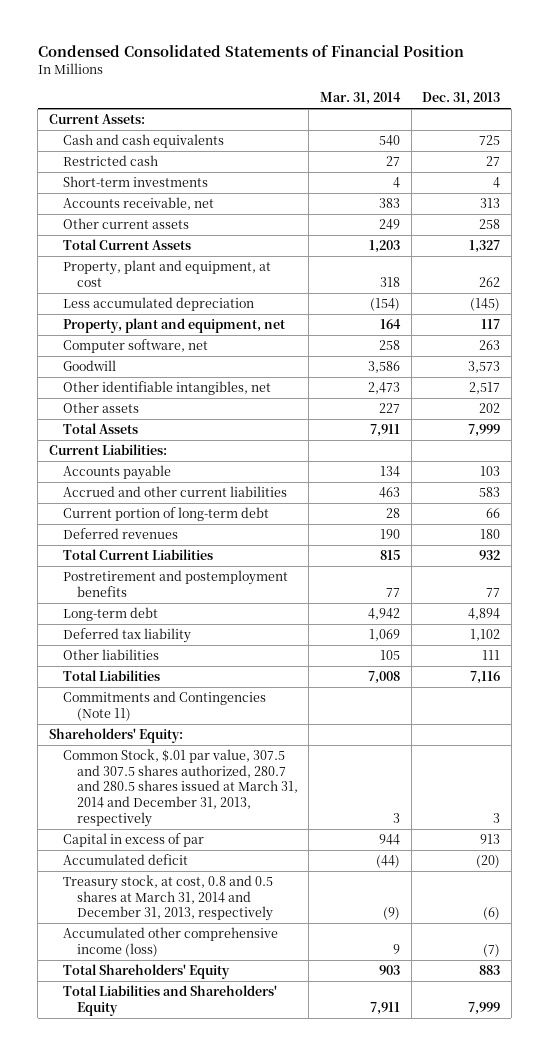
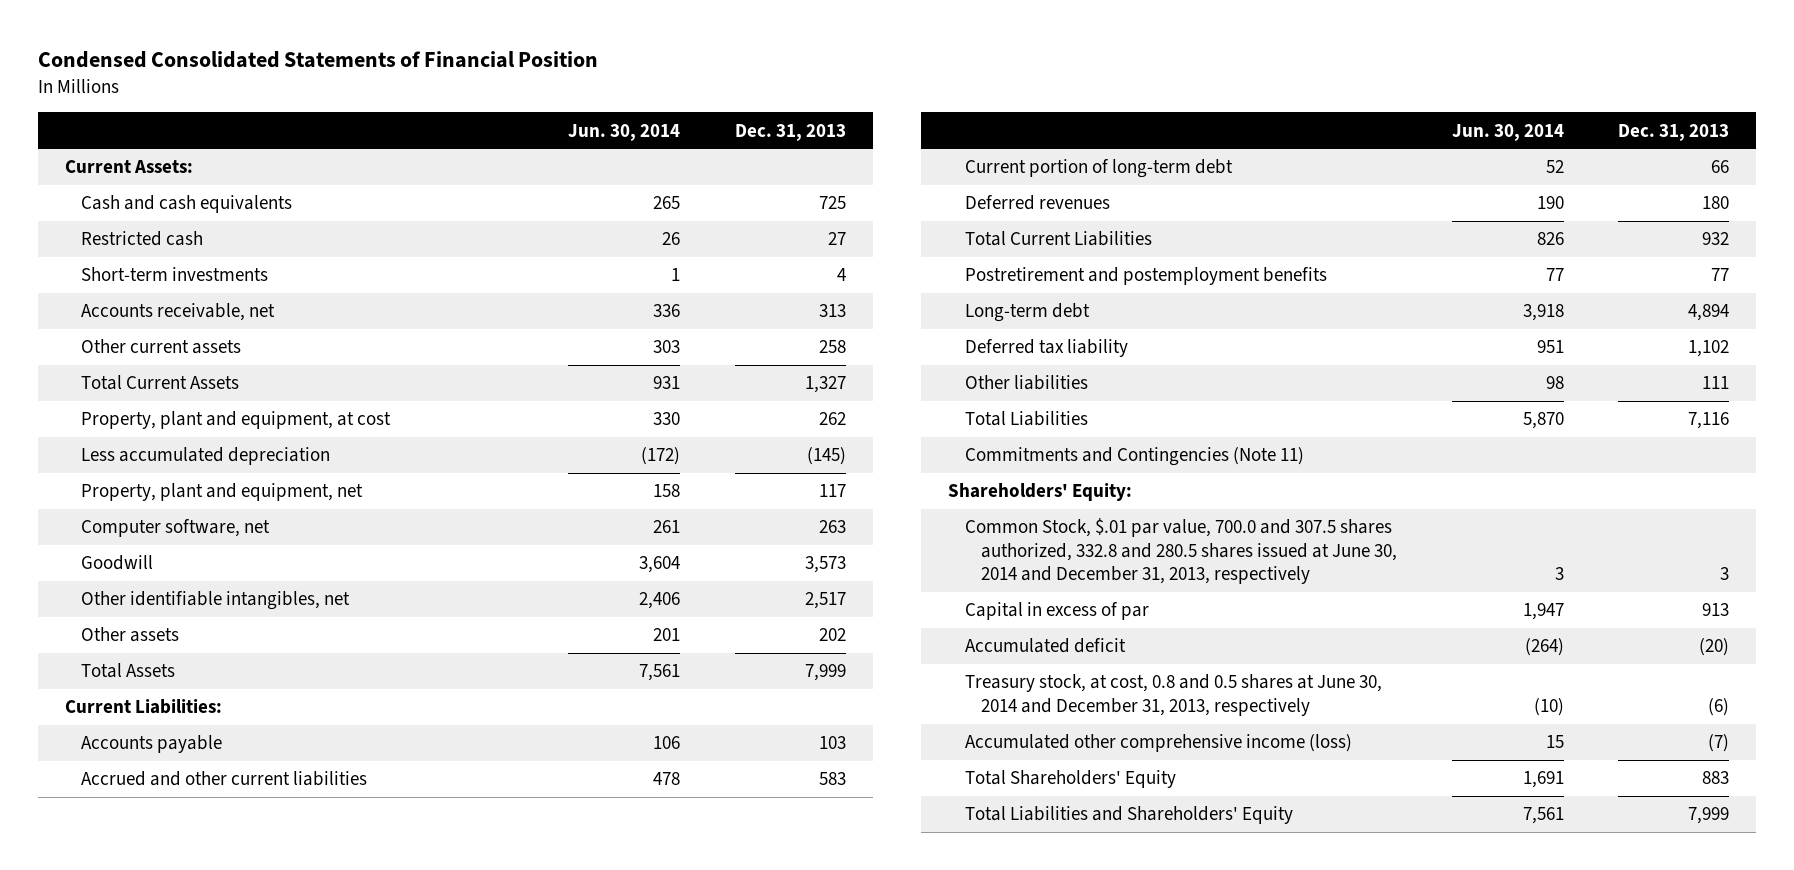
- | Mar. 31, 2014 | Dec. 31, 2013
+ | Jun. 30, 2014 | Dec. 31, 2013
- Common Stock, $.01 par value, 307.5 and 307.5 shares authorized, 280.7 and 280.5 shares issued at March 31, 2014 and December 31, 2013, respectively | 3 | 3
+ Common Stock, $.01 par value, 700.0 and 307.5 shares authorized, 332.8 and 280.5 shares issued at June 30, 2014 and December 31, 2013, respectively | 3 | 3
- Treasury stock, at cost, 0.8 and 0.5 shares at March 31, 2014 and December 31, 2013, respectively | (9) | (6)
+ Treasury stock, at cost, 0.8 and 0.5 shares at June 30, 2014 and December 31, 2013, respectively | (10) | (6)

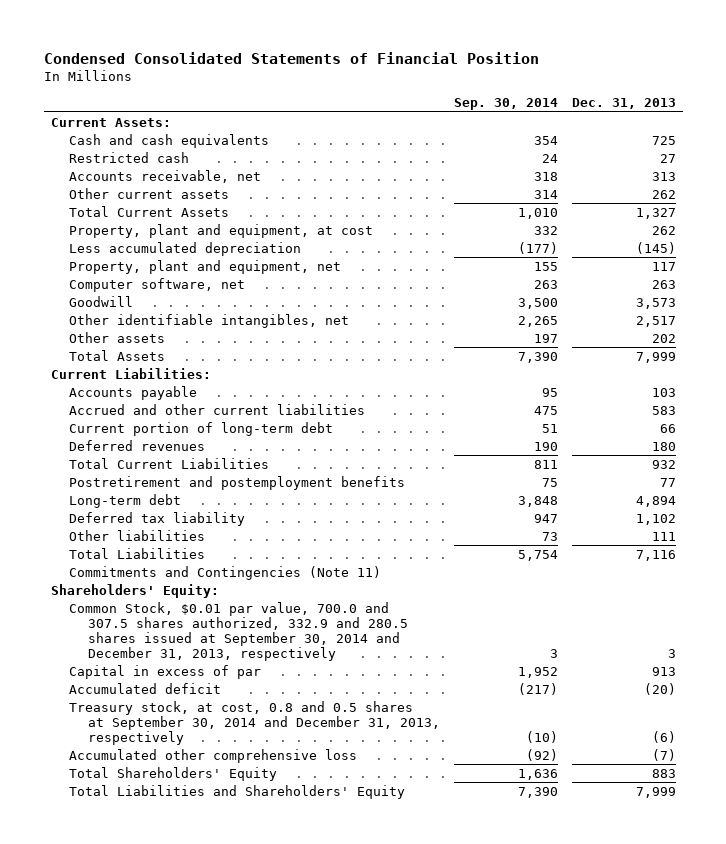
- | Jun. 30, 2014 | Dec. 31, 2013
+ | Sep. 30, 2014 | Dec. 31, 2013
- Short-term investments | 1 | 4
- Other current assets | 303 | 258
+ Other current assets | 314 | 262
- Common Stock, $.01 par value, 700.0 and 307.5 shares authorized, 332.8 and 280.5 shares issued at June 30, 2014 and December 31, 2013, respectively | 3 | 3
+ Common Stock, $0.01 par value, 700.0 and 307.5 shares authorized, 332.9 and 280.5 shares issued at September 30, 2014 and December 31, 2013, respectively | 3 | 3
- Treasury stock, at cost, 0.8 and 0.5 shares at June 30, 2014 and December 31, 2013, respectively | (10) | (6)
- Accumulated other comprehensive income (loss) | 15 | (7)
+ Treasury stock, at cost, 0.8 and 0.5 shares at September 30, 2014 and December 31, 2013, respectively | (10) | (6)
+ Accumulated other comprehensive loss | (92) | (7)

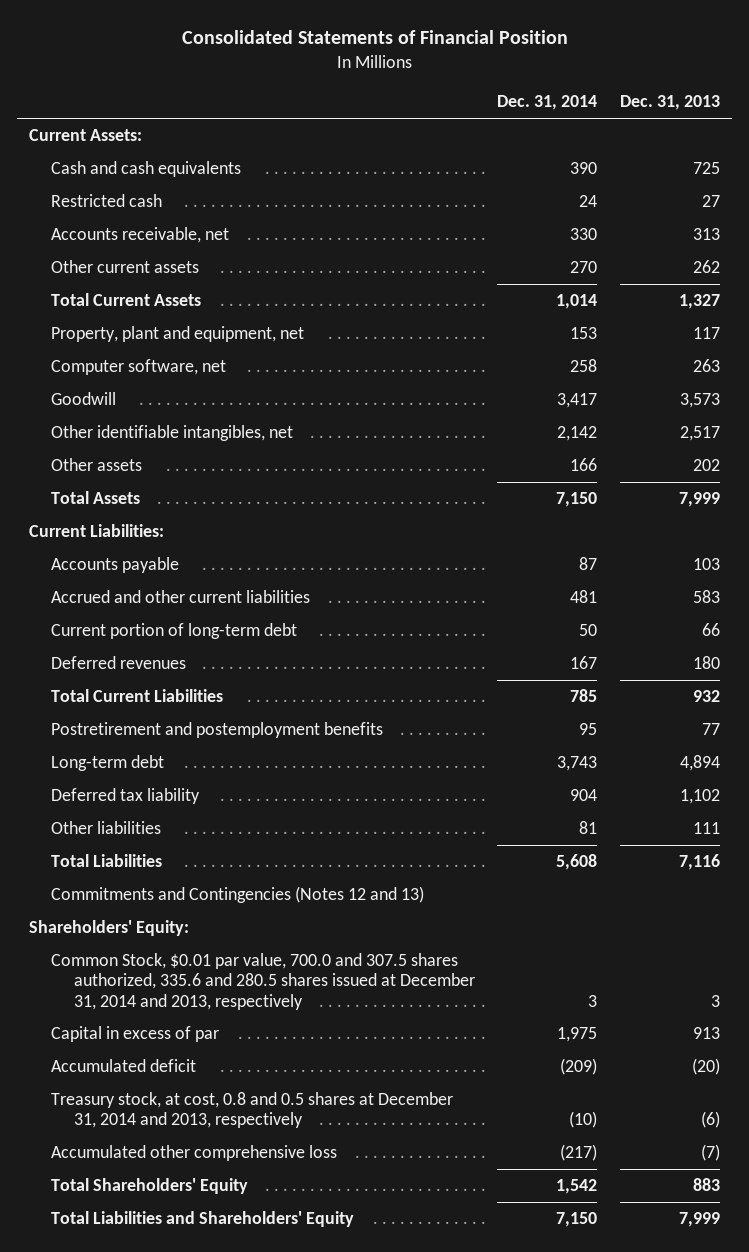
- Condensed Consolidated Statements of Financial Position
+ Consolidated Statements of Financial Position
- | Sep. 30, 2014 | Dec. 31, 2013
+ | Dec. 31, 2014 | Dec. 31, 2013
- Property, plant and equipment, at cost | 332 | 262
- Less accumulated depreciation | (177) | (145)
- Commitments and Contingencies (Note 11)
+ Commitments and Contingencies (Notes 12 and 13)
- Common Stock, $0.01 par value, 700.0 and 307.5 shares authorized, 332.9 and 280.5 shares issued at September 30, 2014 and December 31, 2013, respectively | 3 | 3
+ Common Stock, $0.01 par value, 700.0 and 307.5 shares authorized, 335.6 and 280.5 shares issued at December 31, 2014 and 2013, respectively | 3 | 3
- Treasury stock, at cost, 0.8 and 0.5 shares at September 30, 2014 and December 31, 2013, respectively | (10) | (6)
+ Treasury stock, at cost, 0.8 and 0.5 shares at December 31, 2014 and 2013, respectively | (10) | (6)

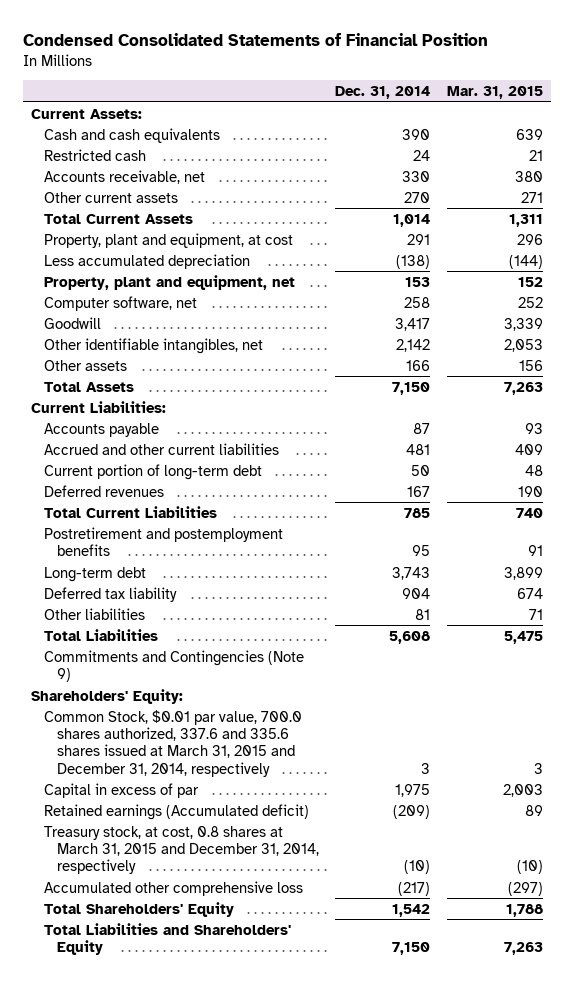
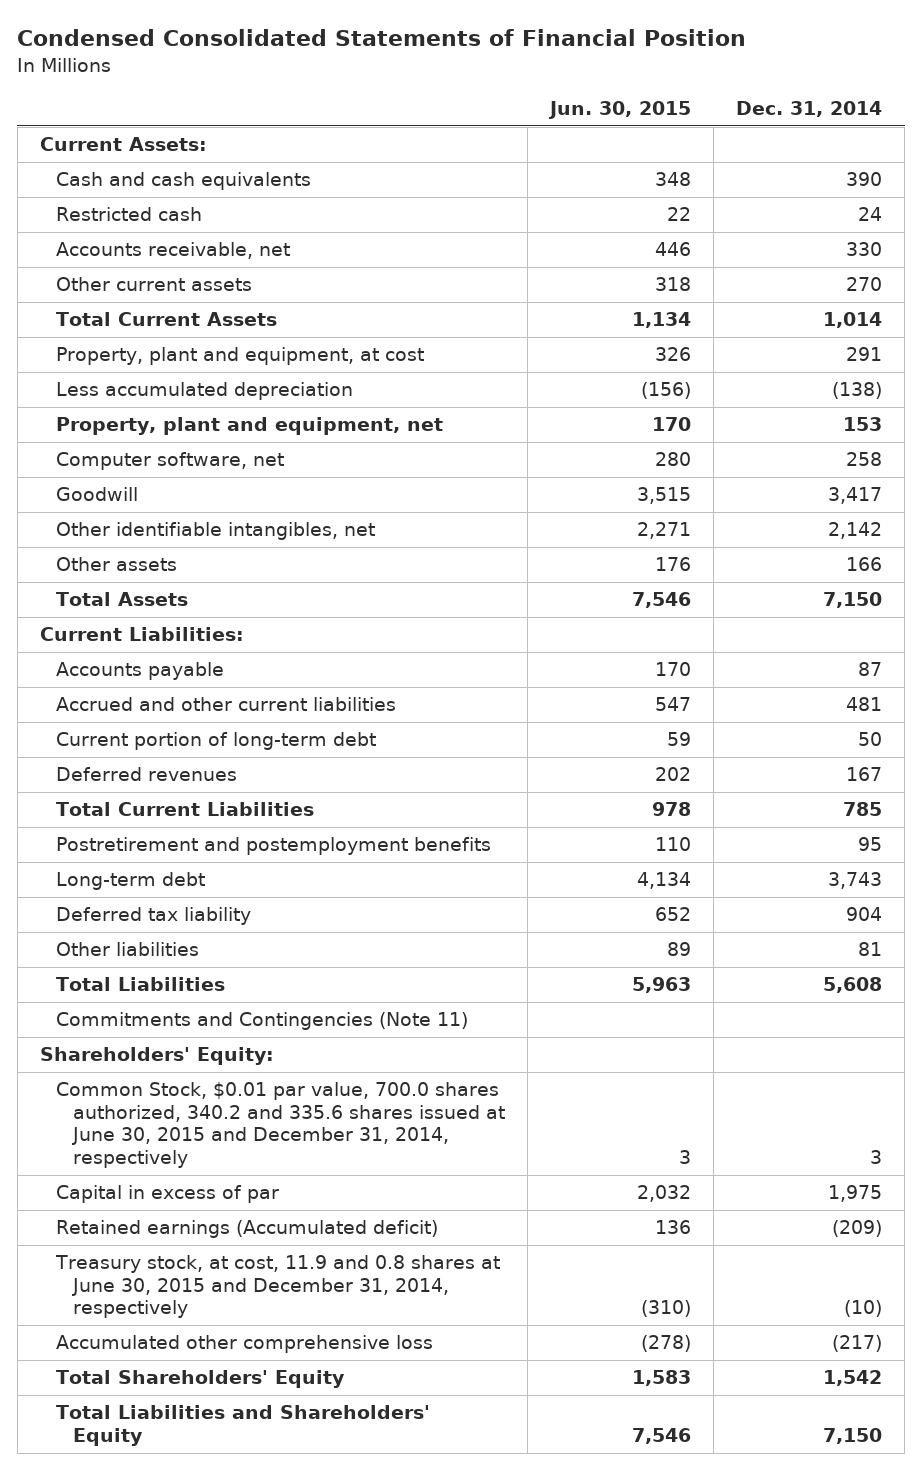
- | Dec. 31, 2014 | Mar. 31, 2015
+ | Jun. 30, 2015 | Dec. 31, 2014
- Commitments and Contingencies (Note 9)
+ Commitments and Contingencies (Note 11)
- Common Stock, $0.01 par value, 700.0 shares authorized, 337.6 and 335.6 shares issued at March 31, 2015 and December 31, 2014, respectively | 3 | 3
+ Common Stock, $0.01 par value, 700.0 shares authorized, 340.2 and 335.6 shares issued at June 30, 2015 and December 31, 2014, respectively | 3 | 3
- Treasury stock, at cost, 0.8 shares at March 31, 2015 and December 31, 2014, respectively | (10) | (10)
+ Treasury stock, at cost, 11.9 and 0.8 shares at June 30, 2015 and December 31, 2014, respectively | (310) | (10)

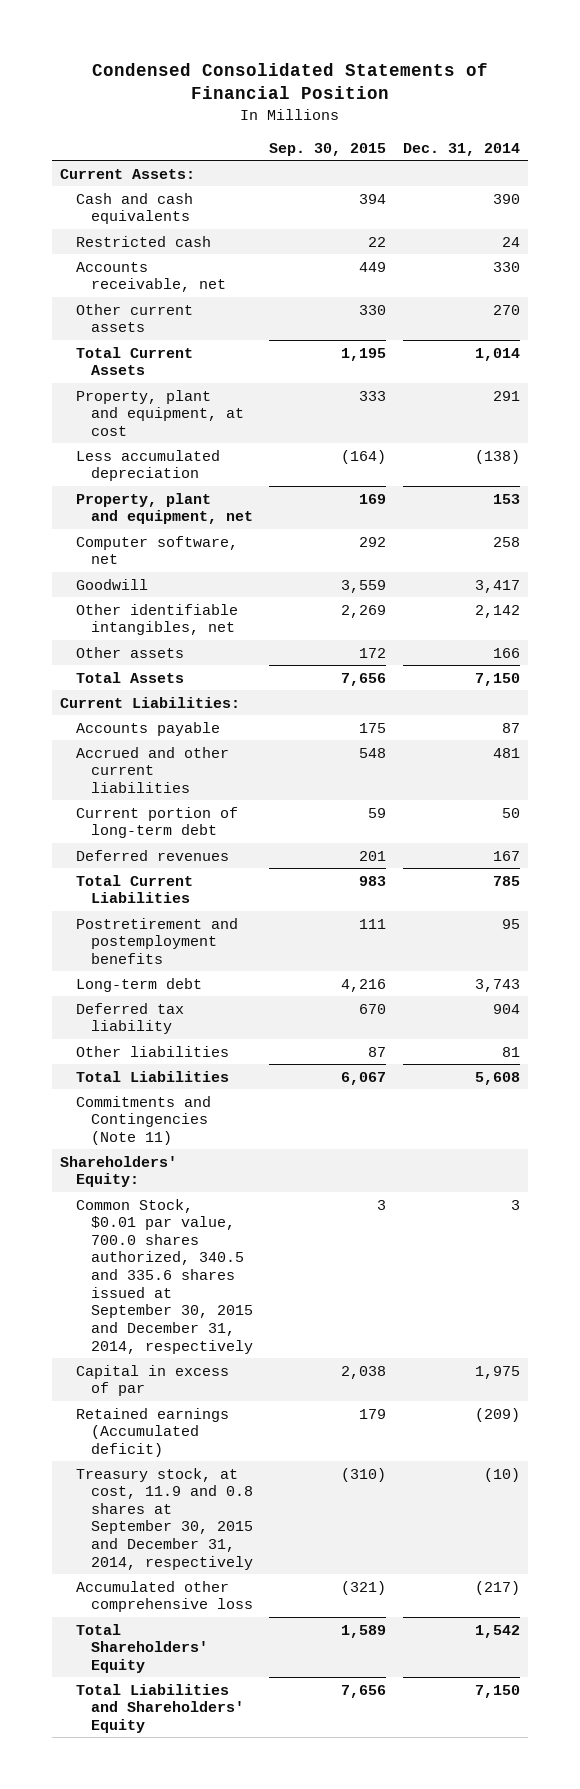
- | Jun. 30, 2015 | Dec. 31, 2014
+ | Sep. 30, 2015 | Dec. 31, 2014
- Common Stock, $0.01 par value, 700.0 shares authorized, 340.2 and 335.6 shares issued at June 30, 2015 and December 31, 2014, respectively | 3 | 3
+ Common Stock, $0.01 par value, 700.0 shares authorized, 340.5 and 335.6 shares issued at September 30, 2015 and December 31, 2014, respectively | 3 | 3
- Treasury stock, at cost, 11.9 and 0.8 shares at June 30, 2015 and December 31, 2014, respectively | (310) | (10)
+ Treasury stock, at cost, 11.9 and 0.8 shares at September 30, 2015 and December 31, 2014, respectively | (310) | (10)

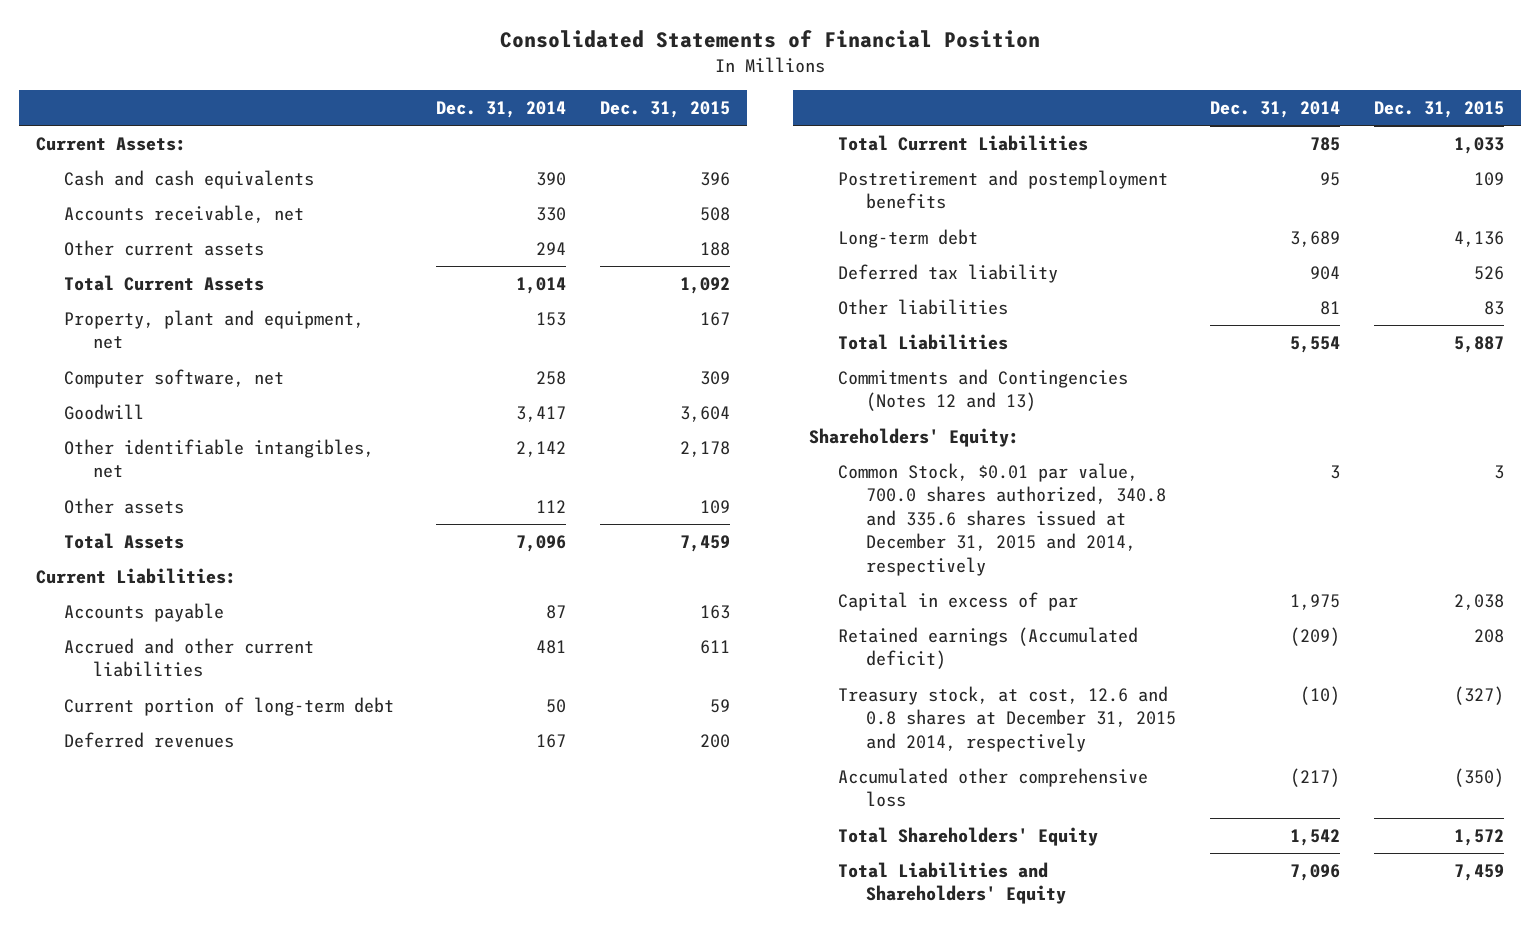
- Condensed Consolidated Statements of Financial Position
+ Consolidated Statements of Financial Position
- | Sep. 30, 2015 | Dec. 31, 2014
+ | Dec. 31, 2014 | Dec. 31, 2015
- Restricted cash | 22 | 24
- Other current assets | 330 | 270
+ Other current assets | 294 | 188
- Property, plant and equipment, at cost | 333 | 291
- Less accumulated depreciation | (164) | (138)
- Other assets | 172 | 166
- Total Assets | 7,656 | 7,150
+ Other assets | 112 | 109
+ Total Assets | 7,096 | 7,459
- Long-term debt | 4,216 | 3,743
+ Long-term debt | 3,689 | 4,136
- Total Liabilities | 6,067 | 5,608
- Commitments and Contingencies (Note 11)
+ Total Liabilities | 5,554 | 5,887
+ Commitments and Contingencies (Notes 12 and 13)
- Common Stock, $0.01 par value, 700.0 shares authorized, 340.5 and 335.6 shares issued at September 30, 2015 and December 31, 2014, respectively | 3 | 3
+ Common Stock, $0.01 par value, 700.0 shares authorized, 340.8 and 335.6 shares issued at December 31, 2015 and 2014, respectively | 3 | 3
- Treasury stock, at cost, 11.9 and 0.8 shares at September 30, 2015 and December 31, 2014, respectively | (310) | (10)
+ Treasury stock, at cost, 12.6 and 0.8 shares at December 31, 2015 and 2014, respectively | (10) | (327)
- Total Liabilities and Shareholders' Equity | 7,656 | 7,150
+ Total Liabilities and Shareholders' Equity | 7,096 | 7,459

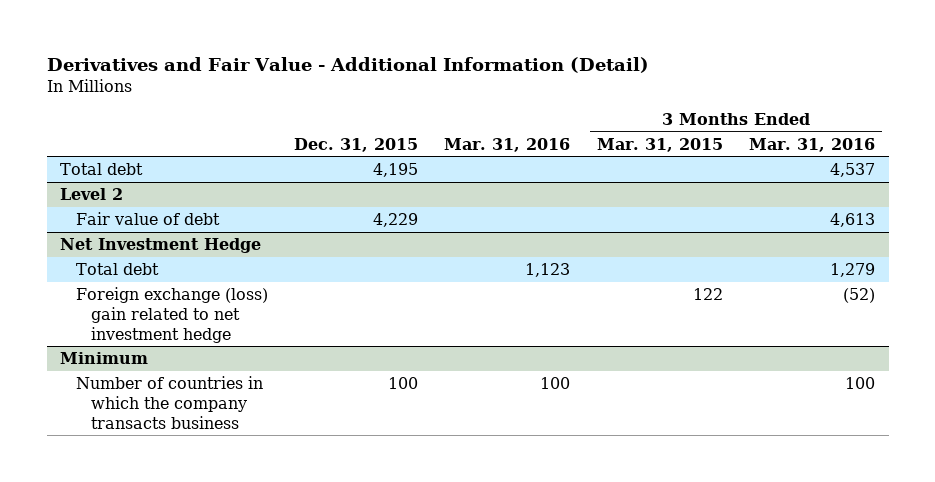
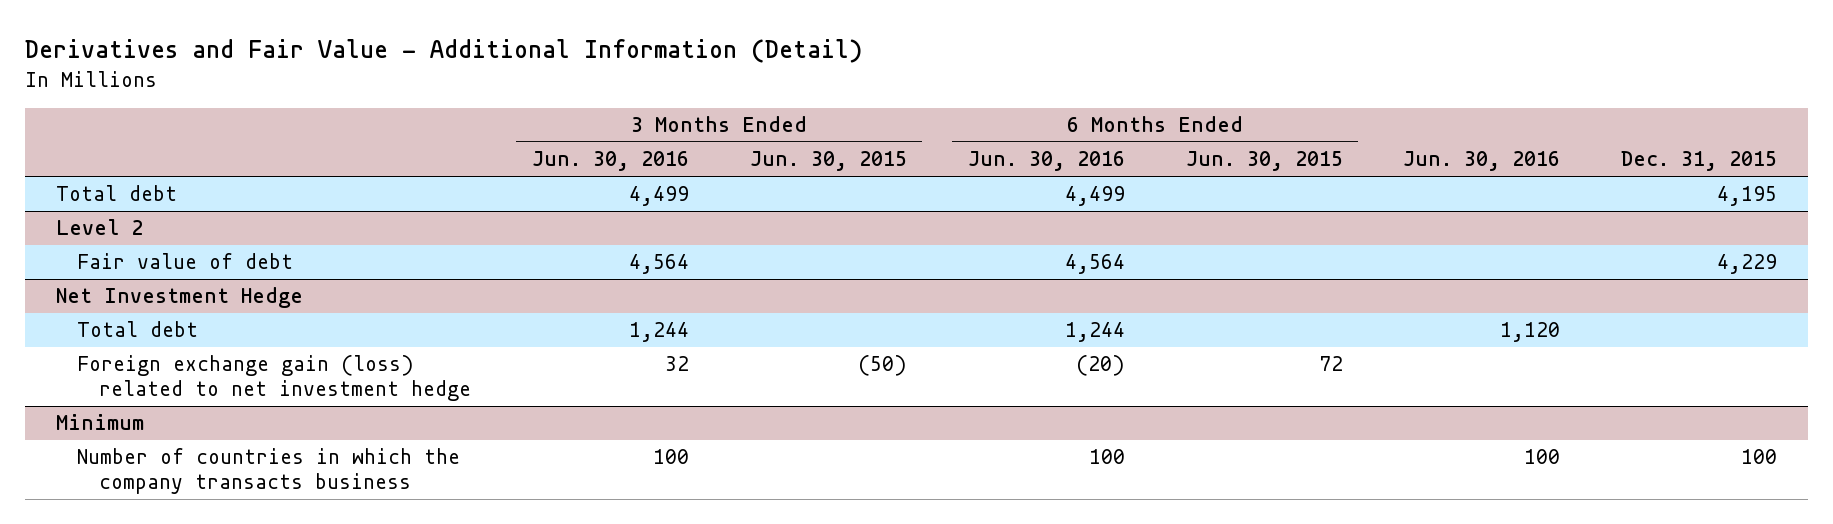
- | Dec. 31, 2015 | Mar. 31, 2016 | 3 Months Ended Mar. 31, 2015 | 3 Months Ended Mar. 31, 2016
+ | 3 Months Ended Jun. 30, 2016 | 3 Months Ended Jun. 30, 2015 | 6 Months Ended Jun. 30, 2016 | 6 Months Ended Jun. 30, 2015 | Jun. 30, 2016 | Dec. 31, 2015
@ Net Investment Hedge
- Foreign exchange (loss) gain related to net investment hedge | | | 122 | (52)
+ Foreign exchange gain (loss) related to net investment hedge | 32 | (50) | (20) | 72 | |

